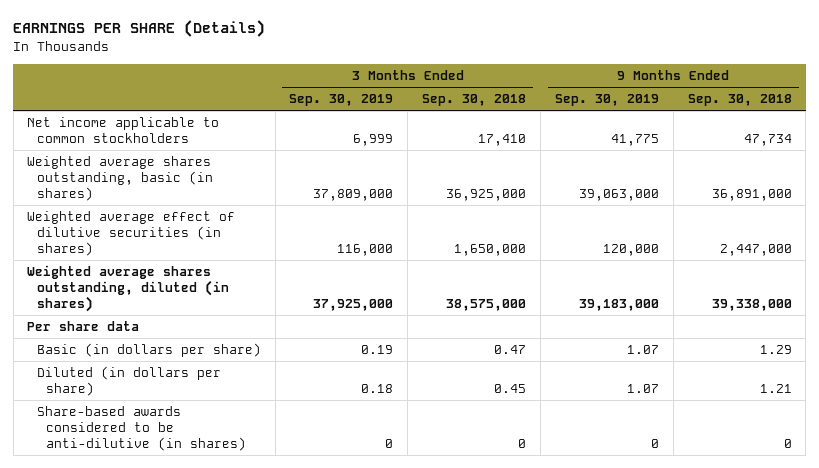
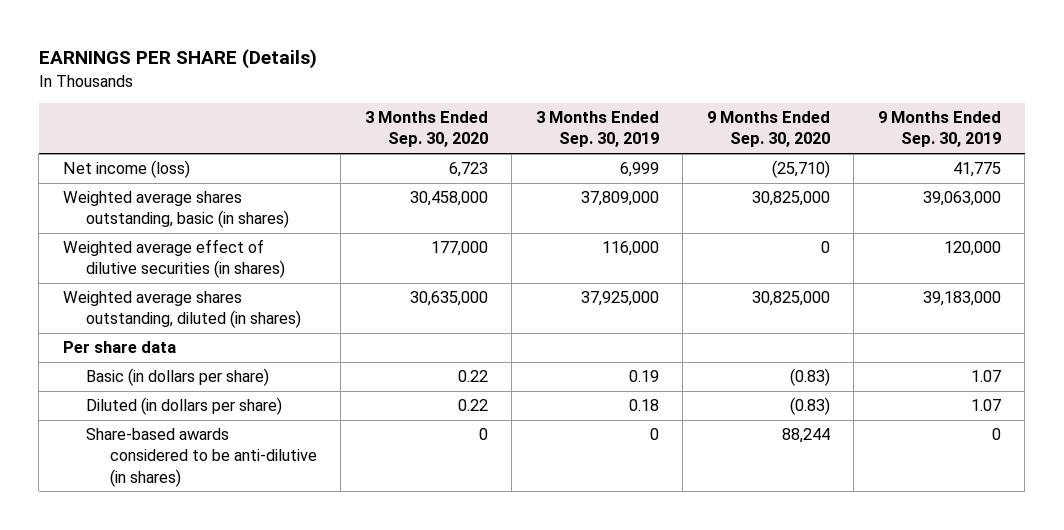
- | 3 Months Ended Sep. 30, 2019 | 3 Months Ended Sep. 30, 2018 | 9 Months Ended Sep. 30, 2019 | 9 Months Ended Sep. 30, 2018
+ | 3 Months Ended Sep. 30, 2020 | 3 Months Ended Sep. 30, 2019 | 9 Months Ended Sep. 30, 2020 | 9 Months Ended Sep. 30, 2019
- Net income applicable to common stockholders | 6,999 | 17,410 | 41,775 | 47,734
+ Net income (loss) | 6,723 | 6,999 | (25,710) | 41,775

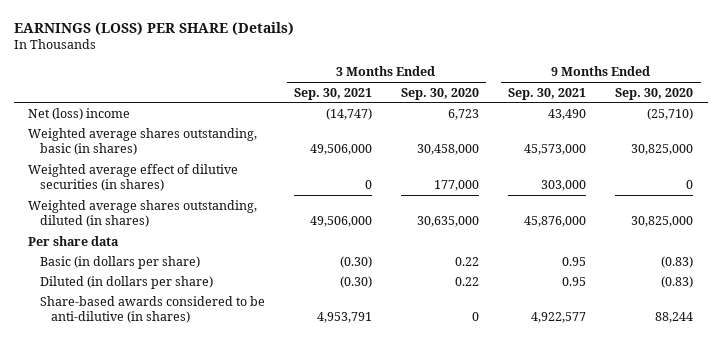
- EARNINGS PER SHARE (Details)
+ EARNINGS (LOSS) PER SHARE (Details)
- | 3 Months Ended Sep. 30, 2020 | 3 Months Ended Sep. 30, 2019 | 9 Months Ended Sep. 30, 2020 | 9 Months Ended Sep. 30, 2019
+ | 3 Months Ended Sep. 30, 2021 | 3 Months Ended Sep. 30, 2020 | 9 Months Ended Sep. 30, 2021 | 9 Months Ended Sep. 30, 2020
- Net income (loss) | 6,723 | 6,999 | (25,710) | 41,775
+ Net (loss) income | (14,747) | 6,723 | 43,490 | (25,710)

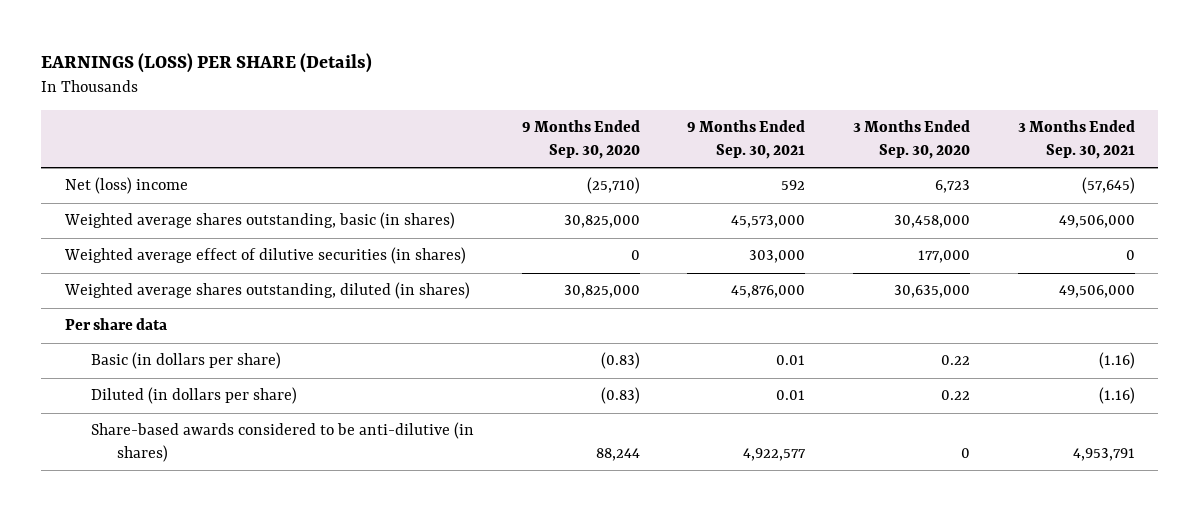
- | 3 Months Ended Sep. 30, 2021 | 3 Months Ended Sep. 30, 2020 | 9 Months Ended Sep. 30, 2021 | 9 Months Ended Sep. 30, 2020
+ | 9 Months Ended Sep. 30, 2020 | 9 Months Ended Sep. 30, 2021 | 3 Months Ended Sep. 30, 2020 | 3 Months Ended Sep. 30, 2021
- Net (loss) income | (14,747) | 6,723 | 43,490 | (25,710)
+ Net (loss) income | (25,710) | 592 | 6,723 | (57,645)
- Basic (in dollars per share) | (0.30) | 0.22 | 0.95 | (0.83)
- Diluted (in dollars per share) | (0.30) | 0.22 | 0.95 | (0.83)
+ Basic (in dollars per share) | (0.83) | 0.01 | 0.22 | (1.16)
+ Diluted (in dollars per share) | (0.83) | 0.01 | 0.22 | (1.16)

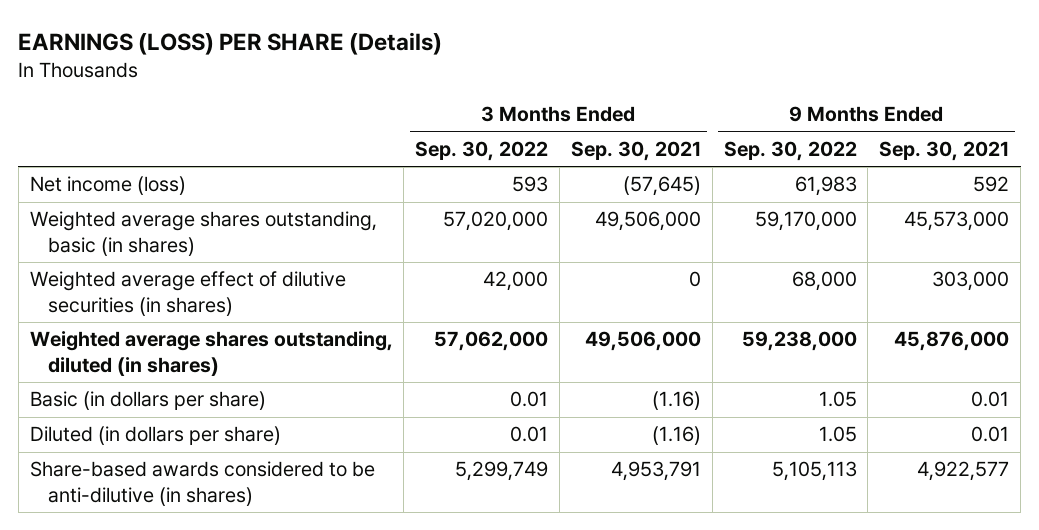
- | 9 Months Ended Sep. 30, 2020 | 9 Months Ended Sep. 30, 2021 | 3 Months Ended Sep. 30, 2020 | 3 Months Ended Sep. 30, 2021
+ | 3 Months Ended Sep. 30, 2022 | 3 Months Ended Sep. 30, 2021 | 9 Months Ended Sep. 30, 2022 | 9 Months Ended Sep. 30, 2021
- Net (loss) income | (25,710) | 592 | 6,723 | (57,645)
+ Net income (loss) | 593 | (57,645) | 61,983 | 592
- Per share data

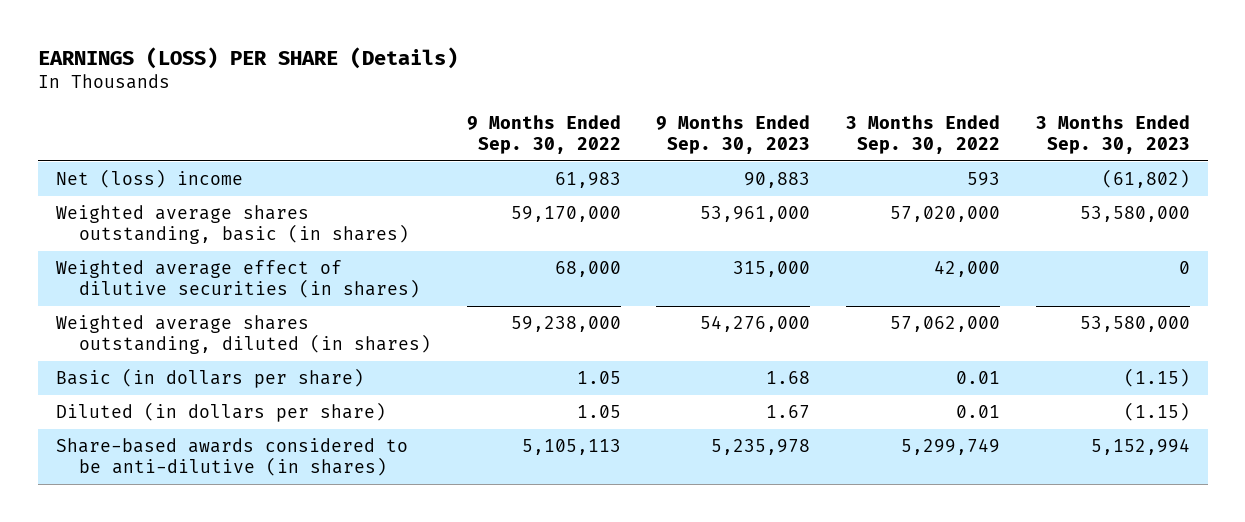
- | 3 Months Ended Sep. 30, 2022 | 3 Months Ended Sep. 30, 2021 | 9 Months Ended Sep. 30, 2022 | 9 Months Ended Sep. 30, 2021
+ | 9 Months Ended Sep. 30, 2022 | 9 Months Ended Sep. 30, 2023 | 3 Months Ended Sep. 30, 2022 | 3 Months Ended Sep. 30, 2023
- Net income (loss) | 593 | (57,645) | 61,983 | 592
+ Net (loss) income | 61,983 | 90,883 | 593 | (61,802)

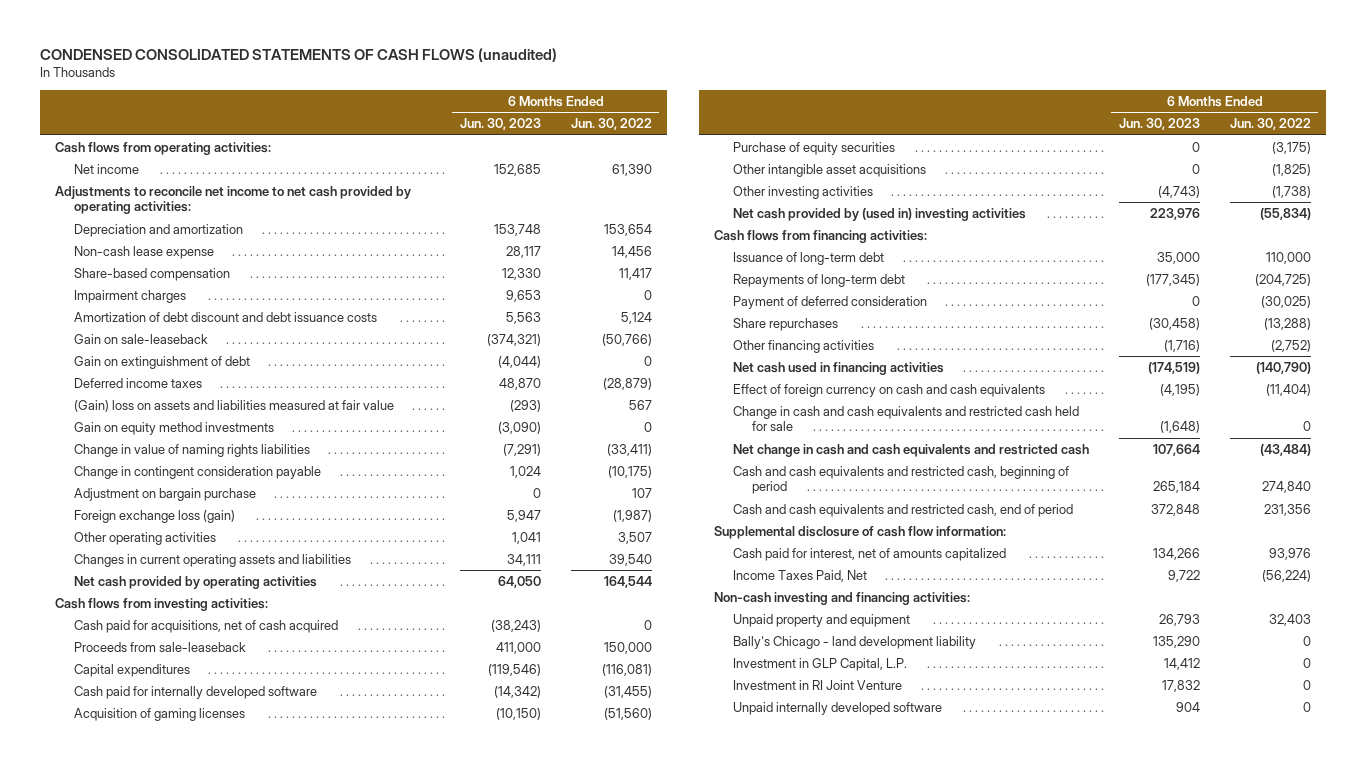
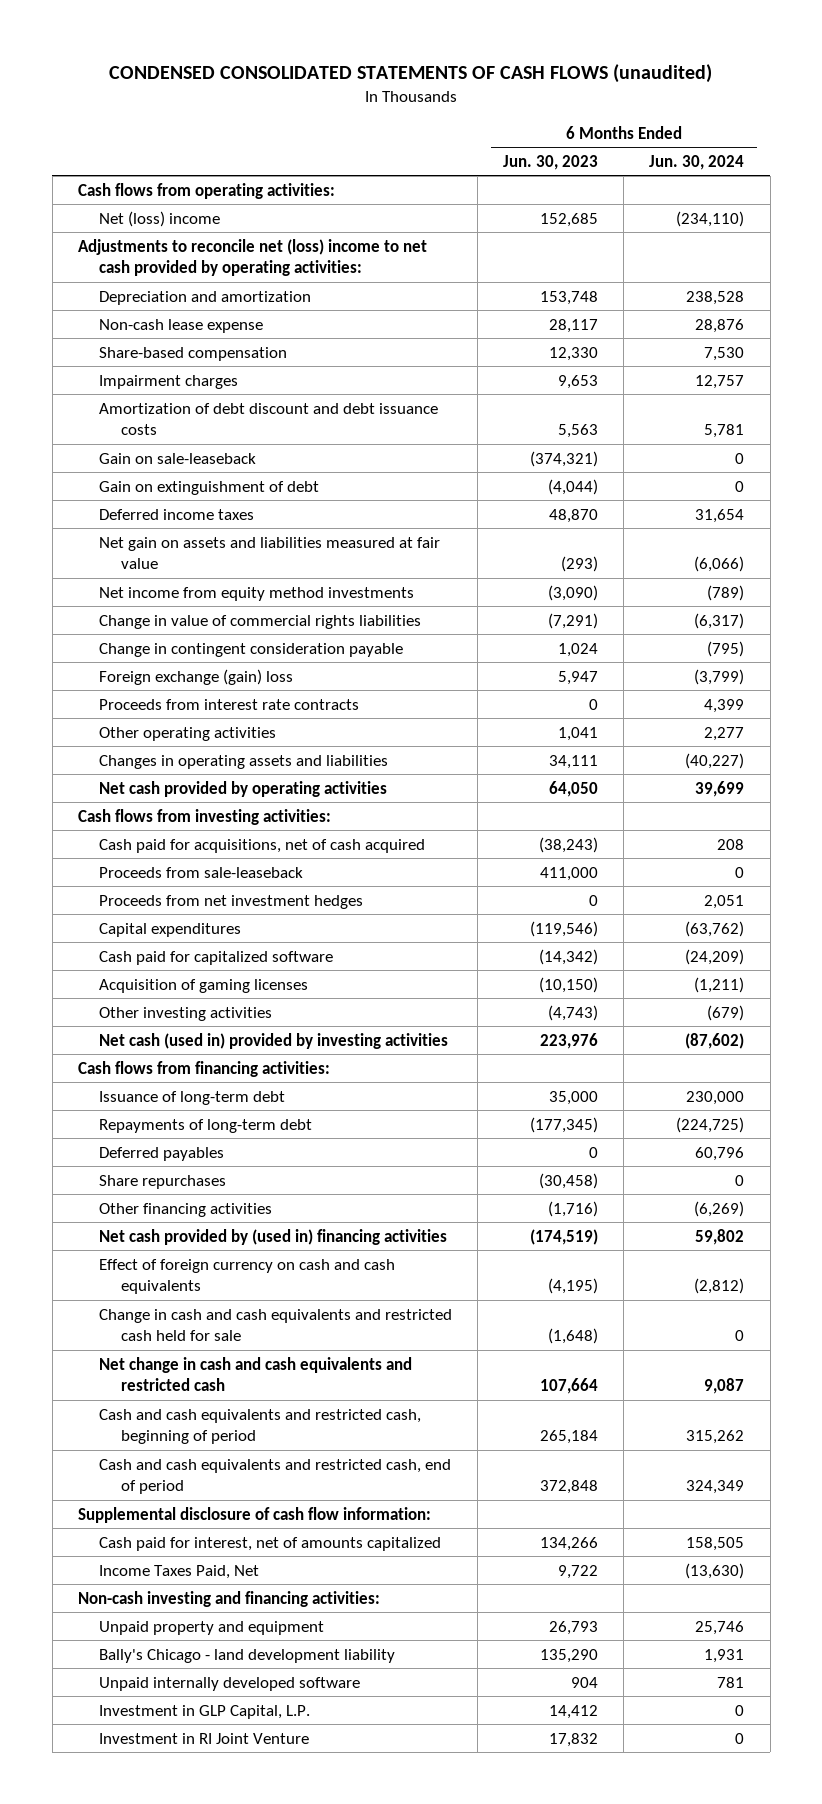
- | 6 Months Ended Jun. 30, 2023 | 6 Months Ended Jun. 30, 2022
+ | 6 Months Ended Jun. 30, 2023 | 6 Months Ended Jun. 30, 2024
- Net income | 152,685 | 61,390
- Adjustments to reconcile net income to net cash provided by operating activities:
+ Net (loss) income | 152,685 | (234,110)
+ Adjustments to reconcile net (loss) income to net cash provided by operating activities:
- (Gain) loss on assets and liabilities measured at fair value | (293) | 567
- Gain on equity method investments | (3,090) | 0
- Change in value of naming rights liabilities | (7,291) | (33,411)
+ Net gain on assets and liabilities measured at fair value | (293) | (6,066)
+ Net income from equity method investments | (3,090) | (789)
+ Change in value of commercial rights liabilities | (7,291) | (6,317)
- Adjustment on bargain purchase | 0 | 107
- Foreign exchange loss (gain) | 5,947 | (1,987)
+ Foreign exchange (gain) loss | 5,947 | (3,799)
+ Proceeds from interest rate contracts | 0 | 4,399
- Changes in current operating assets and liabilities | 34,111 | 39,540
+ Changes in operating assets and liabilities | 34,111 | (40,227)
+ Proceeds from net investment hedges | 0 | 2,051
- Cash paid for internally developed software | (14,342) | (31,455)
+ Cash paid for capitalized software | (14,342) | (24,209)
- Purchase of equity securities | 0 | (3,175)
- Other intangible asset acquisitions | 0 | (1,825)
- Net cash provided by (used in) investing activities | 223,976 | (55,834)
+ Net cash (used in) provided by investing activities | 223,976 | (87,602)
- Payment of deferred consideration | 0 | (30,025)
+ Deferred payables | 0 | 60,796
- Net cash used in financing activities | (174,519) | (140,790)
+ Net cash provided by (used in) financing activities | (174,519) | 59,802
moved up: Unpaid internally developed software | 904 | 781

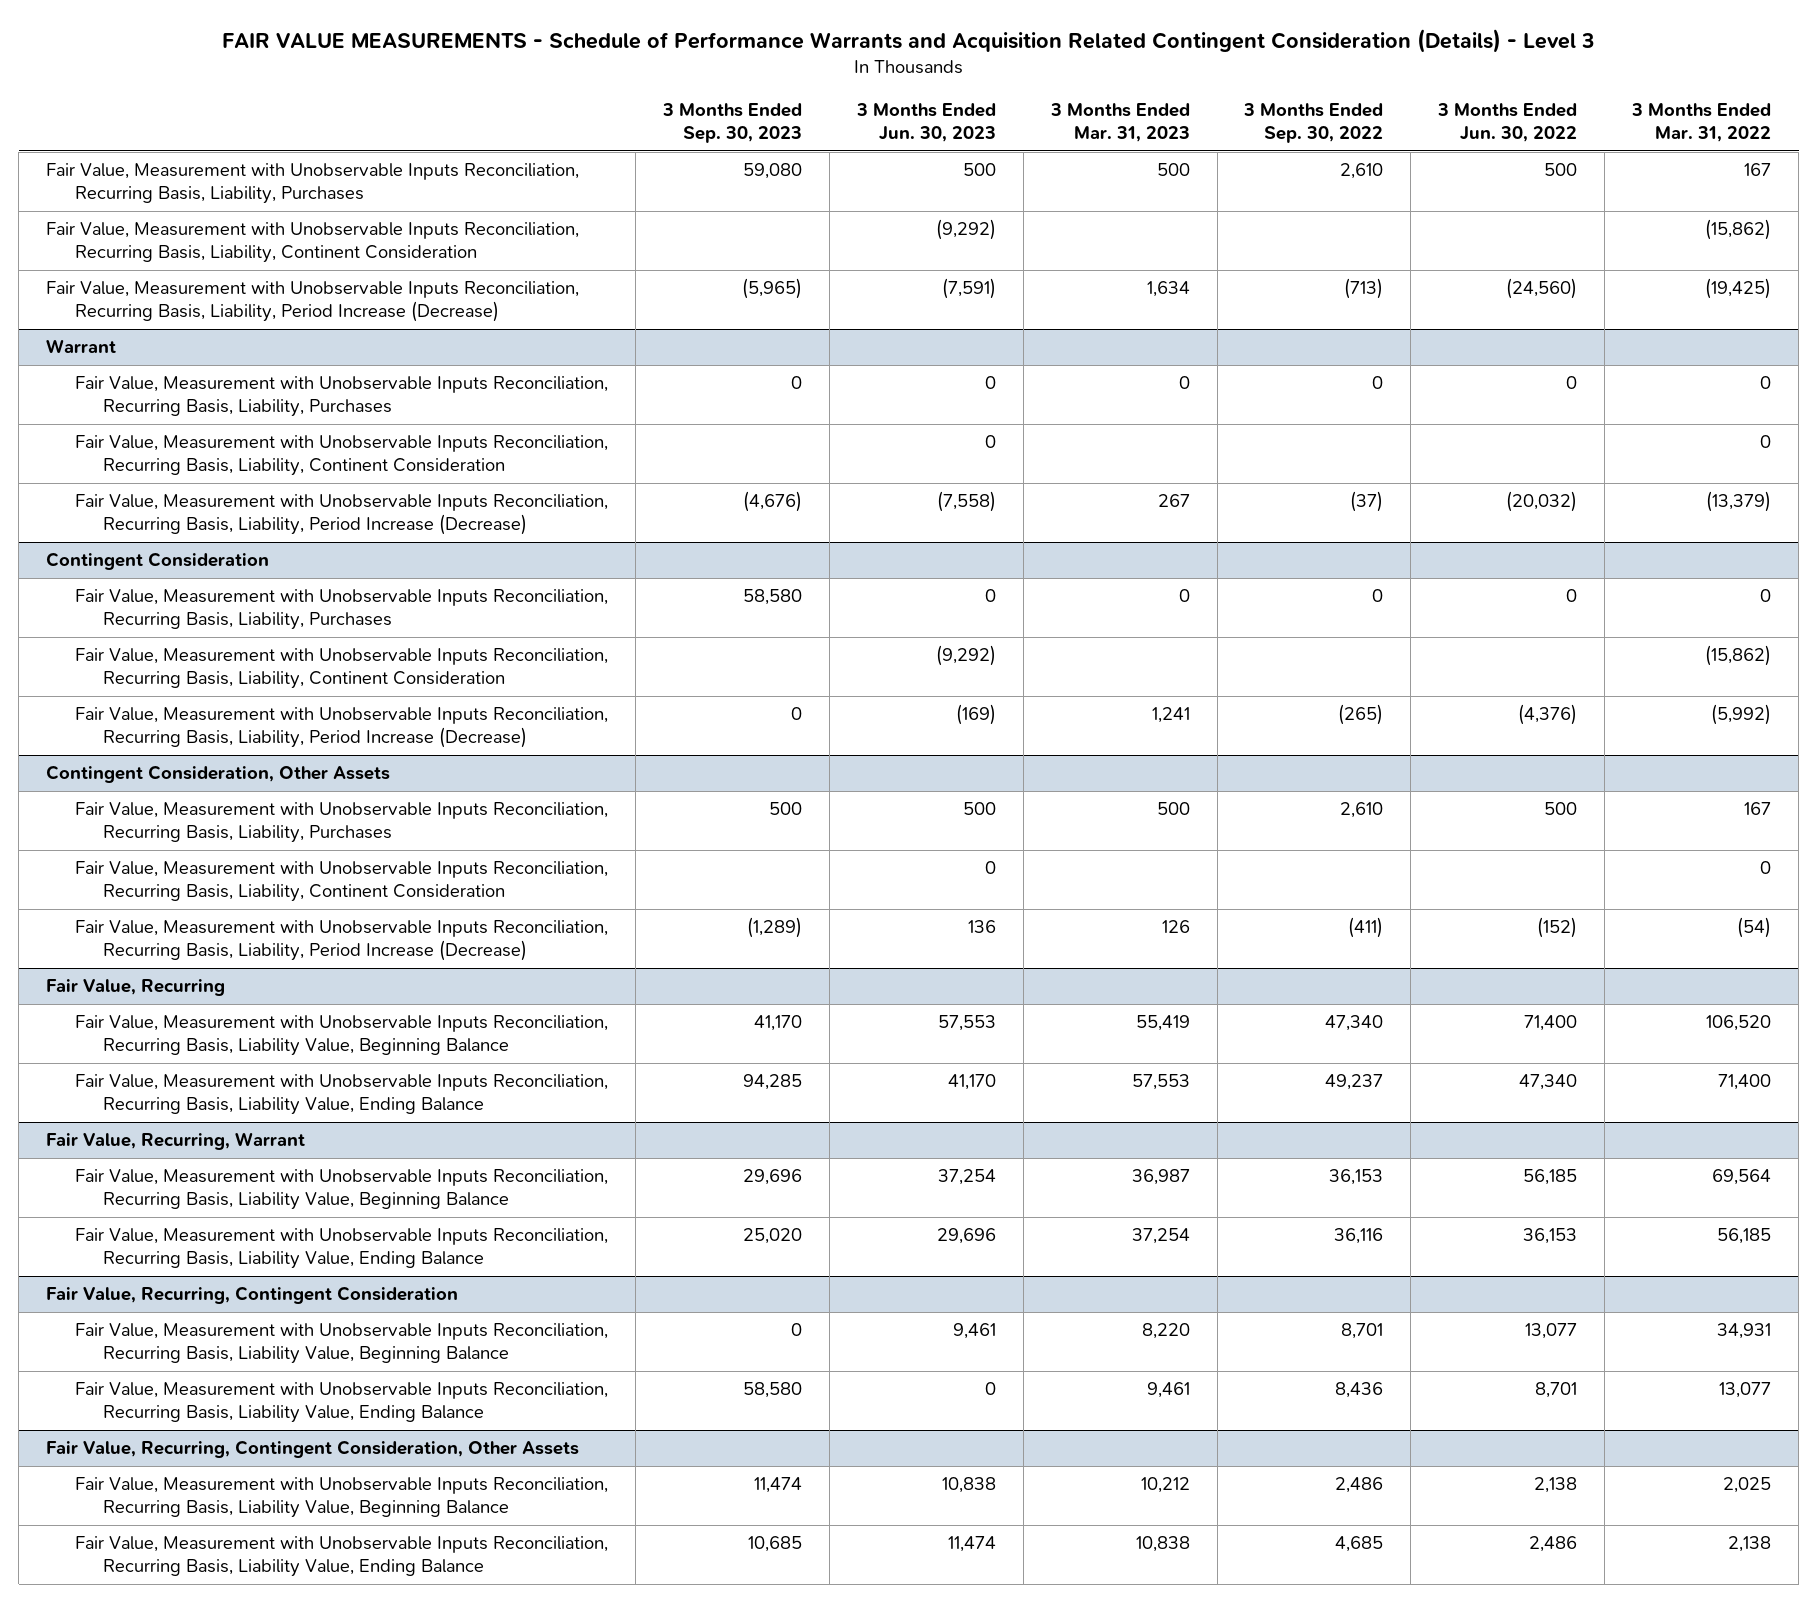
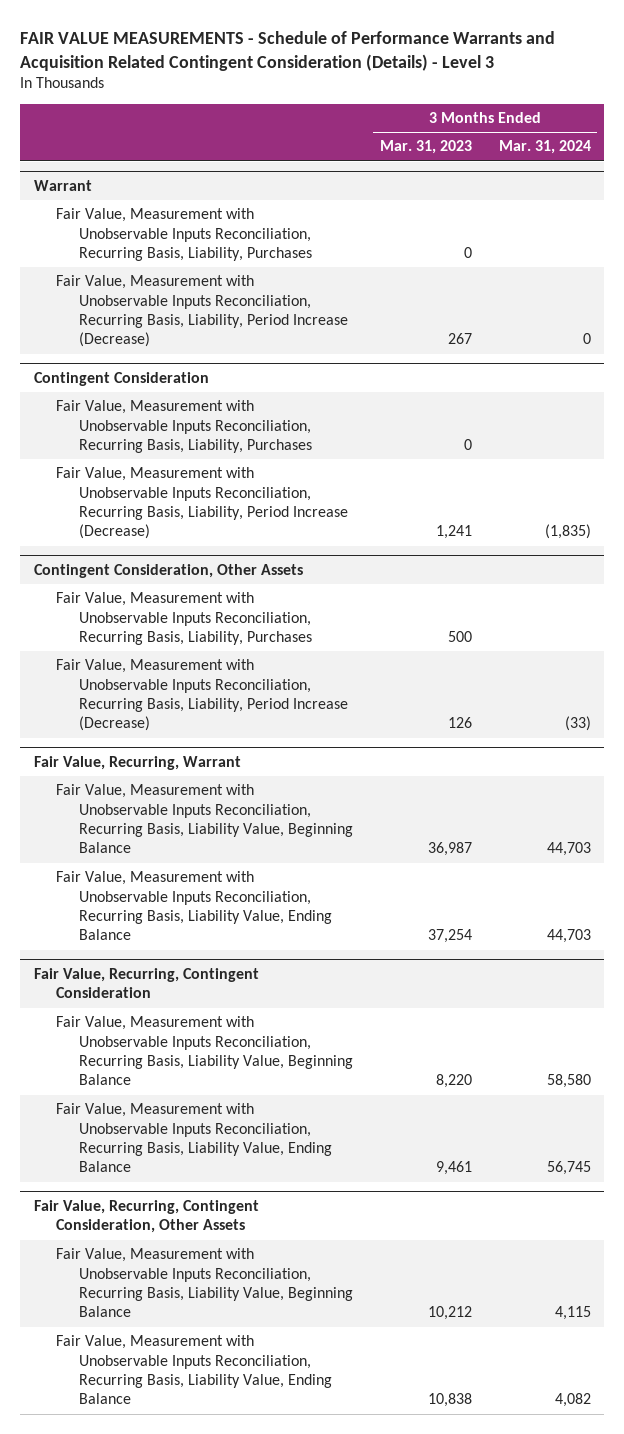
- | 3 Months Ended Sep. 30, 2023 | 3 Months Ended Jun. 30, 2023 | 3 Months Ended Mar. 31, 2023 | 3 Months Ended Sep. 30, 2022 | 3 Months Ended Jun. 30, 2022 | 3 Months Ended Mar. 31, 2022
+ | 3 Months Ended Mar. 31, 2023 | 3 Months Ended Mar. 31, 2024
- Fair Value, Measurement with Unobservable Inputs Reconciliation, Recurring Basis, Liability, Purchases | 59,080 | 500 | 500 | 2,610 | 500 | 167
- Fair Value, Measurement with Unobservable Inputs Reconciliation, Recurring Basis, Liability, Continent Consideration | | (9,292) | | | | (15,862)
- Fair Value, Measurement with Unobservable Inputs Reconciliation, Recurring Basis, Liability, Period Increase (Decrease) | (5,965) | (7,591) | 1,634 | (713) | (24,560) | (19,425)
@ Warrant
- Fair Value, Measurement with Unobservable Inputs Reconciliation, Recurring Basis, Liability, Continent Consideration | | 0 | | | | 0
@ Contingent Consideration
- Fair Value, Measurement with Unobservable Inputs Reconciliation, Recurring Basis, Liability, Continent Consideration | | (9,292) | | | | (15,862)
@ Contingent Consideration, Other Assets
- Fair Value, Measurement with Unobservable Inputs Reconciliation, Recurring Basis, Liability, Continent Consideration | | 0 | | | | 0
- Fair Value, Recurring
- Fair Value, Measurement with Unobservable Inputs Reconciliation, Recurring Basis, Liability Value, Beginning Balance | 41,170 | 57,553 | 55,419 | 47,340 | 71,400 | 106,520
- Fair Value, Measurement with Unobservable Inputs Reconciliation, Recurring Basis, Liability Value, Ending Balance | 94,285 | 41,170 | 57,553 | 49,237 | 47,340 | 71,400

